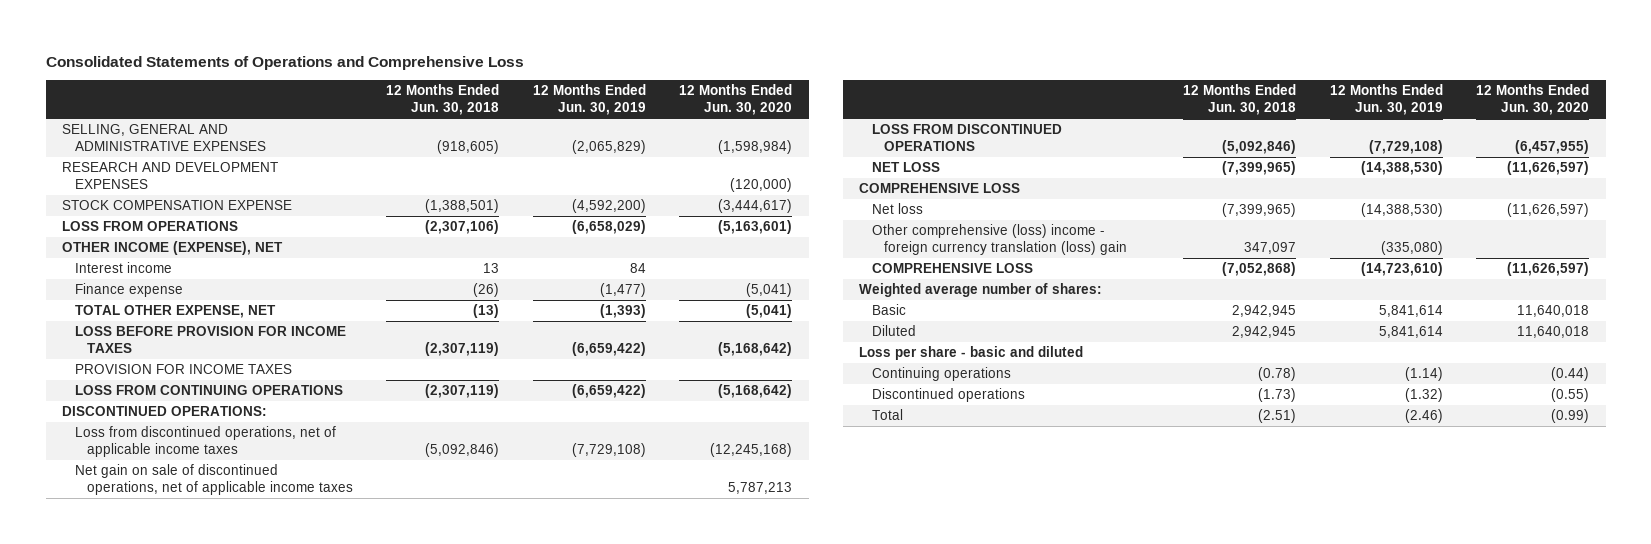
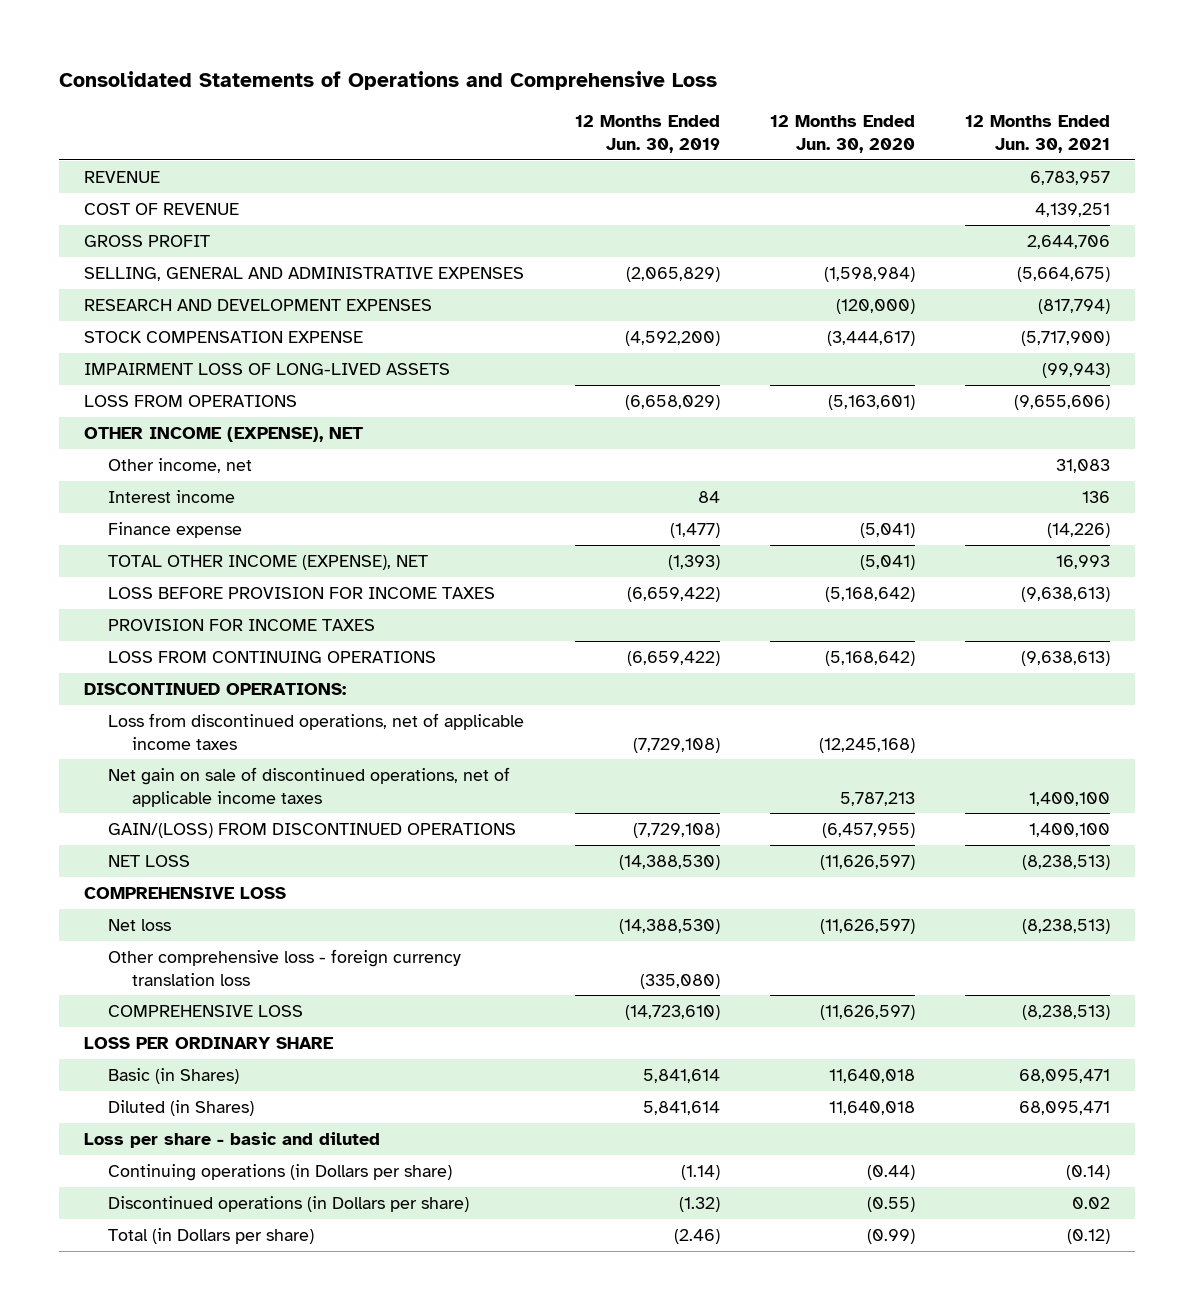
- | 12 Months Ended Jun. 30, 2018 | 12 Months Ended Jun. 30, 2019 | 12 Months Ended Jun. 30, 2020
+ | 12 Months Ended Jun. 30, 2019 | 12 Months Ended Jun. 30, 2020 | 12 Months Ended Jun. 30, 2021
+ REVENUE | | | 6,783,957
+ COST OF REVENUE | | | 4,139,251
+ GROSS PROFIT | | | 2,644,706
+ IMPAIRMENT LOSS OF LONG-LIVED ASSETS | | | (99,943)
+ Other income, net | | | 31,083
- TOTAL OTHER EXPENSE, NET | (13) | (1,393) | (5,041)
+ TOTAL OTHER INCOME (EXPENSE), NET | (1,393) | (5,041) | 16,993
- LOSS FROM DISCONTINUED OPERATIONS | (5,092,846) | (7,729,108) | (6,457,955)
+ GAIN/(LOSS) FROM DISCONTINUED OPERATIONS | (7,729,108) | (6,457,955) | 1,400,100
- Other comprehensive (loss) income - foreign currency translation (loss) gain | 347,097 | (335,080) |
+ Other comprehensive loss - foreign currency translation loss | (335,080) | |
- Weighted average number of shares:
- Basic | 2,942,945 | 5,841,614 | 11,640,018
- Diluted | 2,942,945 | 5,841,614 | 11,640,018
+ LOSS PER ORDINARY SHARE
+ Basic (in Shares) | 5,841,614 | 11,640,018 | 68,095,471
+ Diluted (in Shares) | 5,841,614 | 11,640,018 | 68,095,471
- Continuing operations | (0.78) | (1.14) | (0.44)
- Discontinued operations | (1.73) | (1.32) | (0.55)
- Total | (2.51) | (2.46) | (0.99)
+ Continuing operations (in Dollars per share) | (1.14) | (0.44) | (0.14)
+ Discontinued operations (in Dollars per share) | (1.32) | (0.55) | 0.02
+ Total (in Dollars per share) | (2.46) | (0.99) | (0.12)

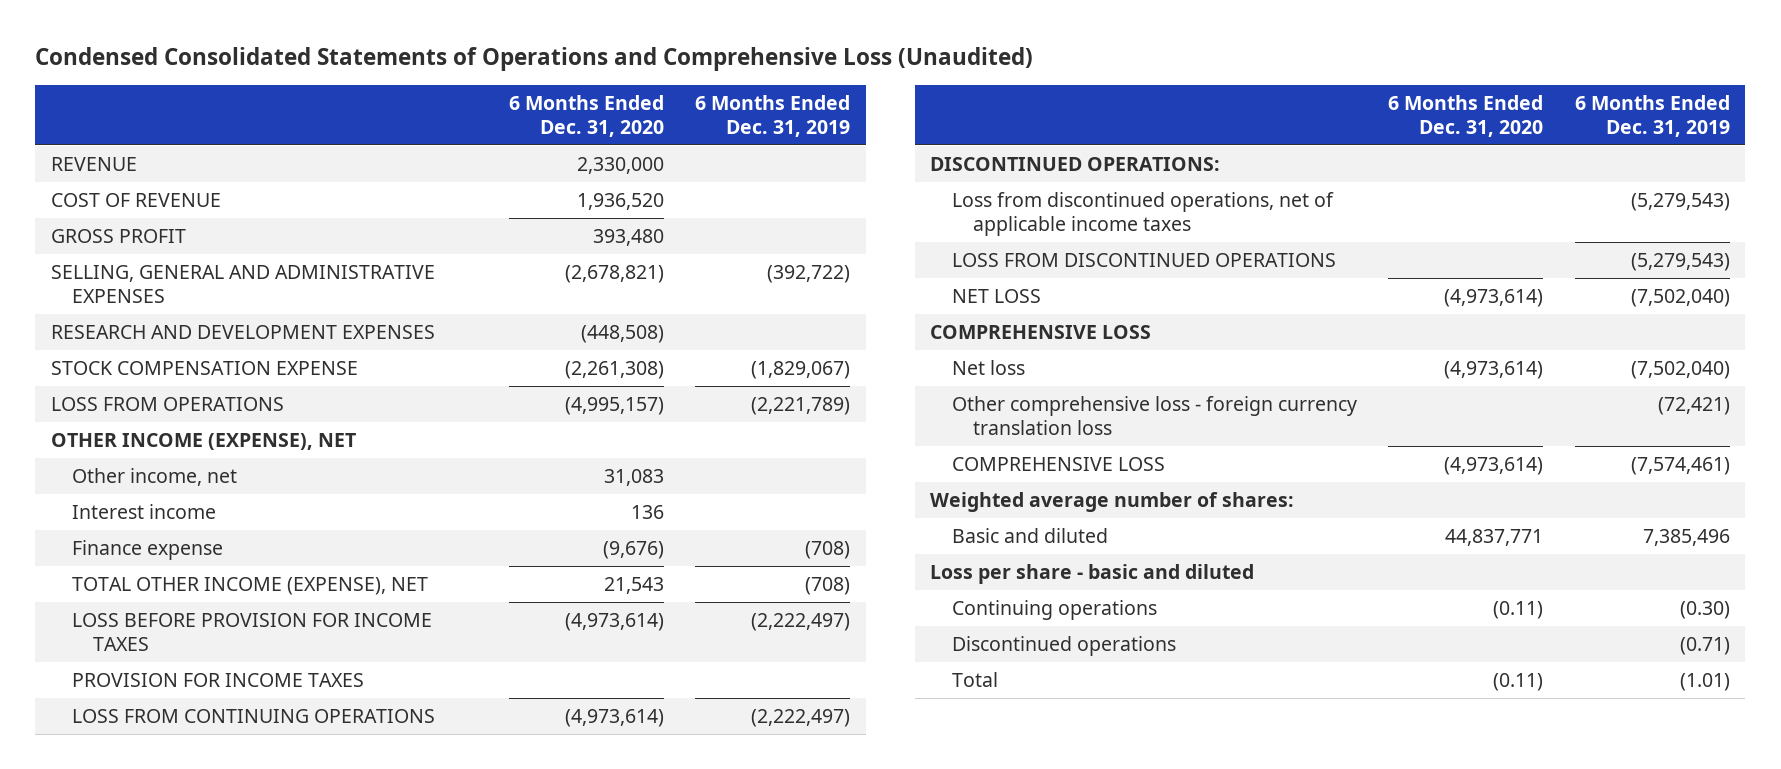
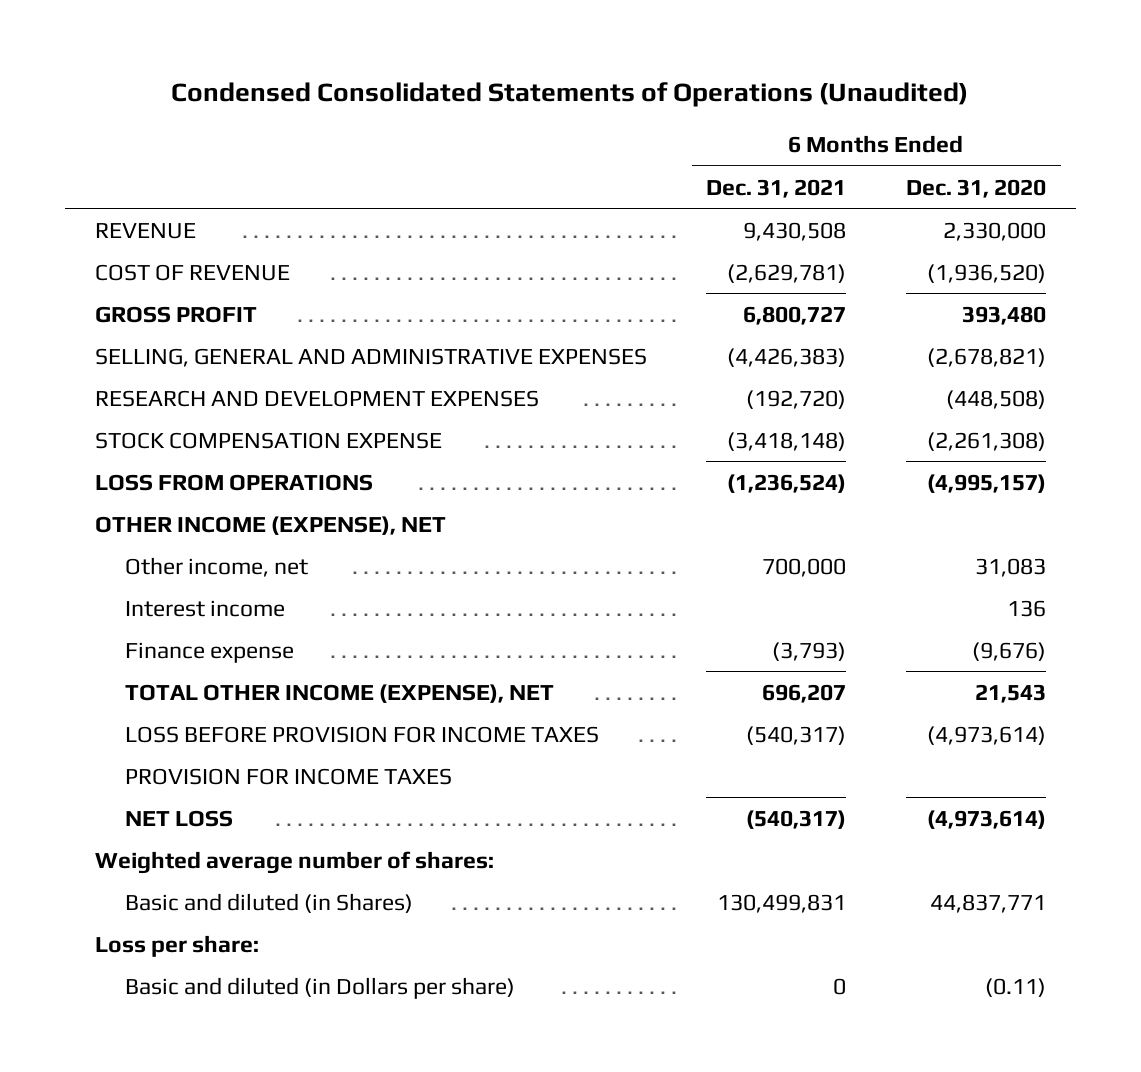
- Condensed Consolidated Statements of Operations and Comprehensive Loss (Unaudited)
+ Condensed Consolidated Statements of Operations (Unaudited)
- | 6 Months Ended Dec. 31, 2020 | 6 Months Ended Dec. 31, 2019
+ | 6 Months Ended Dec. 31, 2021 | 6 Months Ended Dec. 31, 2020
- COST OF REVENUE | 1,936,520 |
+ COST OF REVENUE | (2,629,781) | (1,936,520)
- LOSS FROM CONTINUING OPERATIONS | (4,973,614) | (2,222,497)
- DISCONTINUED OPERATIONS:
- Loss from discontinued operations, net of applicable income taxes | | (5,279,543)
- LOSS FROM DISCONTINUED OPERATIONS | | (5,279,543)
- COMPREHENSIVE LOSS
- Net loss | (4,973,614) | (7,502,040)
- Other comprehensive loss - foreign currency translation loss | | (72,421)
- COMPREHENSIVE LOSS | (4,973,614) | (7,574,461)
- Basic and diluted | 44,837,771 | 7,385,496
- Loss per share - basic and diluted
- Continuing operations | (0.11) | (0.30)
- Discontinued operations | | (0.71)
- Total | (0.11) | (1.01)
+ Basic and diluted (in Shares) | 130,499,831 | 44,837,771
+ Loss per share:
+ Basic and diluted (in Dollars per share) | 0 | (0.11)

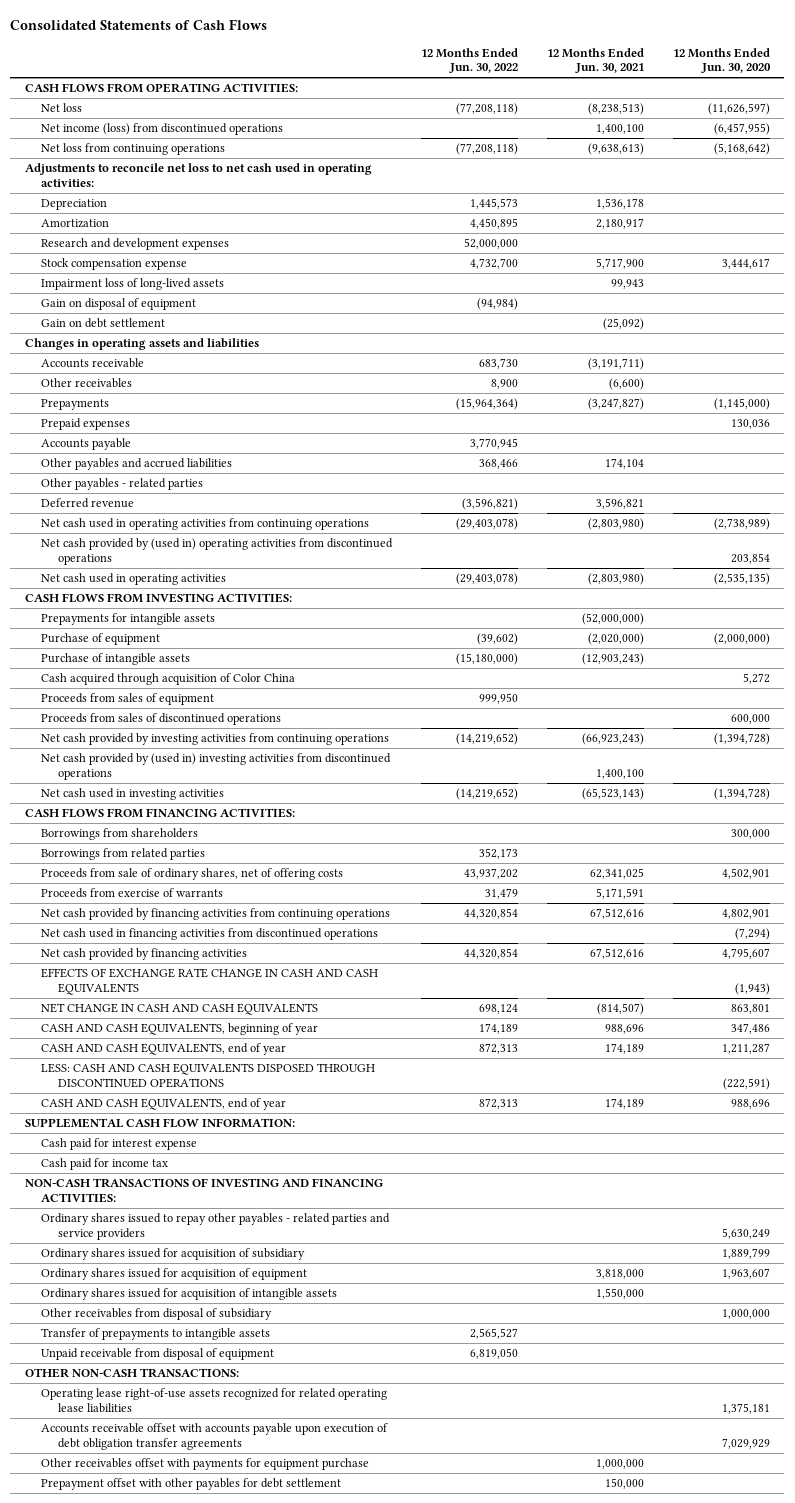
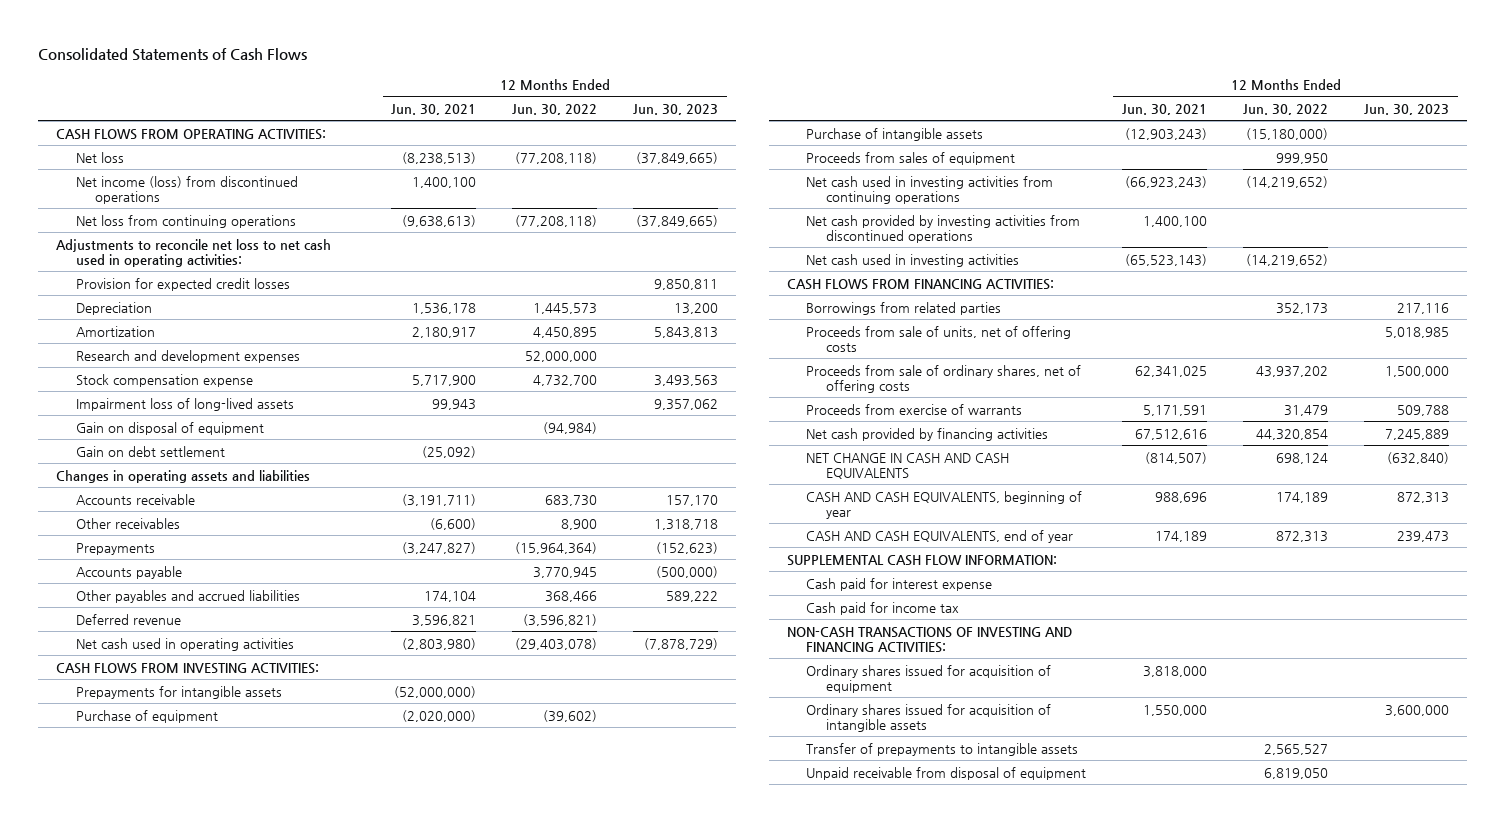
- | 12 Months Ended Jun. 30, 2022 | 12 Months Ended Jun. 30, 2021 | 12 Months Ended Jun. 30, 2020
+ | 12 Months Ended Jun. 30, 2021 | 12 Months Ended Jun. 30, 2022 | 12 Months Ended Jun. 30, 2023
+ Provision for expected credit losses | | | 9,850,811
- Prepaid expenses | | | 130,036
- Other payables - related parties
- Net cash used in operating activities from continuing operations | (29,403,078) | (2,803,980) | (2,738,989)
- Net cash provided by (used in) operating activities from discontinued operations | | | 203,854
- Cash acquired through acquisition of Color China | | | 5,272
- Proceeds from sales of discontinued operations | | | 600,000
- Net cash provided by investing activities from continuing operations | (14,219,652) | (66,923,243) | (1,394,728)
- Net cash provided by (used in) investing activities from discontinued operations | | 1,400,100 |
+ Net cash used in investing activities from continuing operations | (66,923,243) | (14,219,652) |
+ Net cash provided by investing activities from discontinued operations | 1,400,100 | |
- Borrowings from shareholders | | | 300,000
+ Proceeds from sale of units, net of offering costs | | | 5,018,985
- Net cash provided by financing activities from continuing operations | 44,320,854 | 67,512,616 | 4,802,901
- Net cash used in financing activities from discontinued operations | | | (7,294)
- EFFECTS OF EXCHANGE RATE CHANGE IN CASH AND CASH EQUIVALENTS | | | (1,943)
- LESS: CASH AND CASH EQUIVALENTS DISPOSED THROUGH DISCONTINUED OPERATIONS | | | (222,591)
- CASH AND CASH EQUIVALENTS, end of year | 872,313 | 174,189 | 988,696
- Ordinary shares issued to repay other payables - related parties and service providers | | | 5,630,249
- Ordinary shares issued for acquisition of subsidiary | | | 1,889,799
- Other receivables from disposal of subsidiary | | | 1,000,000
- OTHER NON-CASH TRANSACTIONS:
- Operating lease right-of-use assets recognized for related operating lease liabilities | | | 1,375,181
- Accounts receivable offset with accounts payable upon execution of debt obligation transfer agreements | | | 7,029,929
- Other receivables offset with payments for equipment purchase | | 1,000,000 |
- Prepayment offset with other payables for debt settlement | | 150,000 |

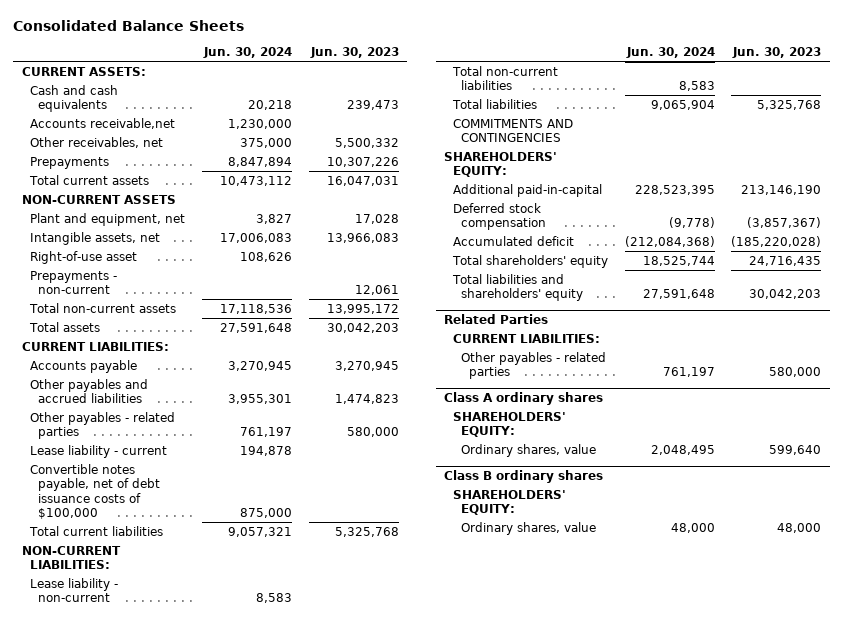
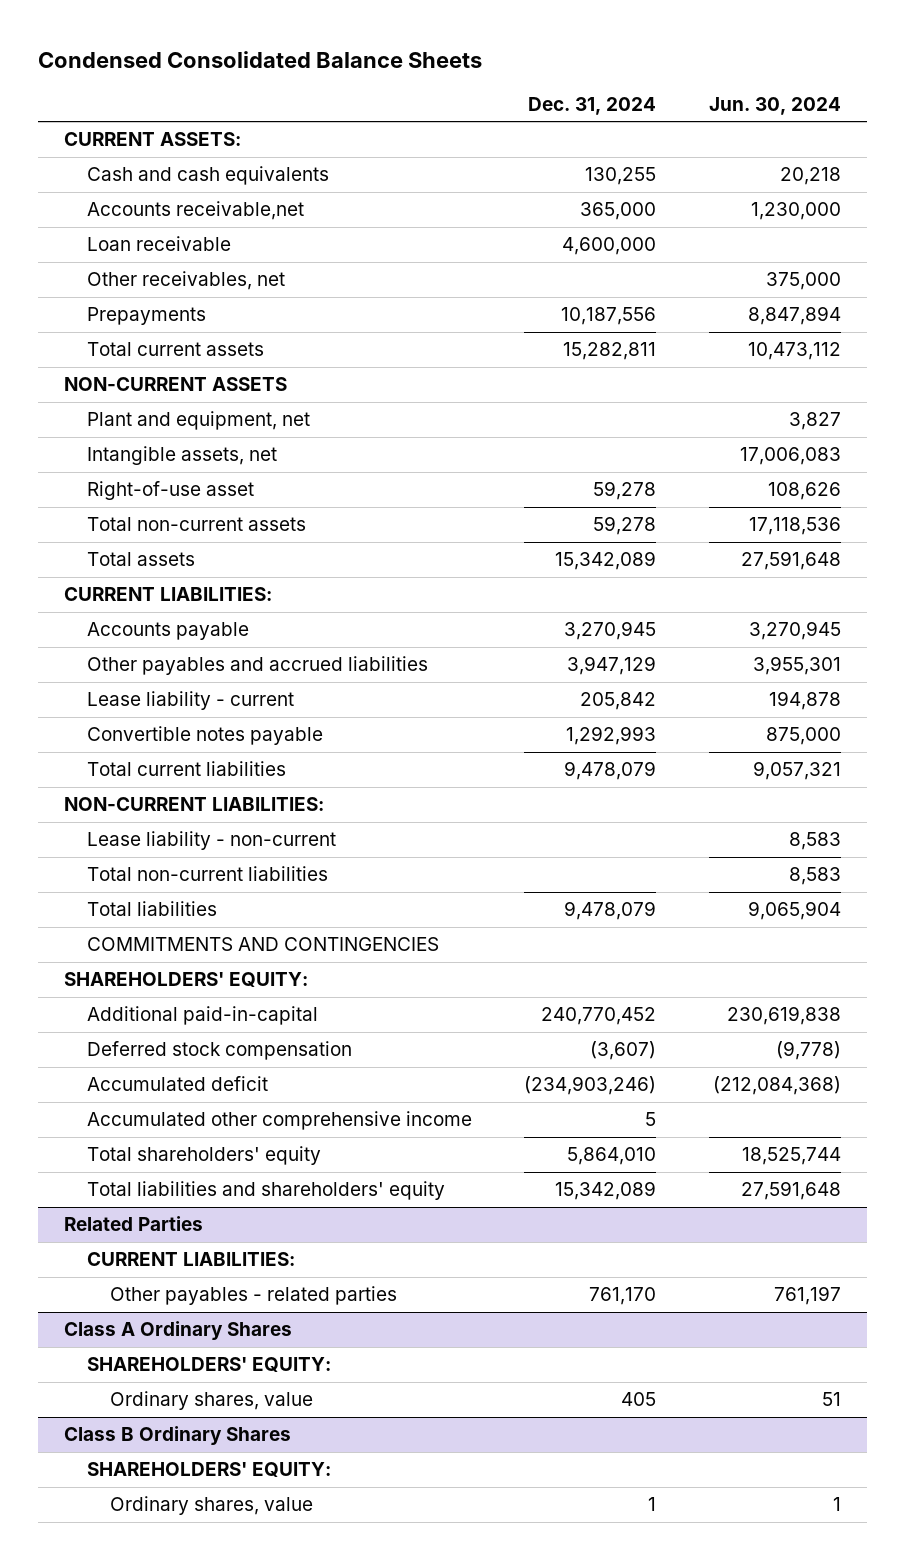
- Consolidated Balance Sheets
+ Condensed Consolidated Balance Sheets
- | Jun. 30, 2024 | Jun. 30, 2023
+ | Dec. 31, 2024 | Jun. 30, 2024
+ Loan receivable | 4,600,000 |
- Prepayments - non-current | | 12,061
- Other payables - related parties | 761,197 | 580,000
- Convertible notes payable, net of debt issuance costs of $100,000 | 875,000 |
+ Convertible notes payable | 1,292,993 | 875,000
- Additional paid-in-capital | 228,523,395 | 213,146,190
+ Additional paid-in-capital | 240,770,452 | 230,619,838
+ Accumulated other comprehensive income | 5 |
- Class A ordinary shares
+ Class A Ordinary Shares
- Ordinary shares, value | 2,048,495 | 599,640
- Class B ordinary shares
+ Ordinary shares, value | 405 | 51
+ Class B Ordinary Shares
- Ordinary shares, value | 48,000 | 48,000
+ Ordinary shares, value | 1 | 1

